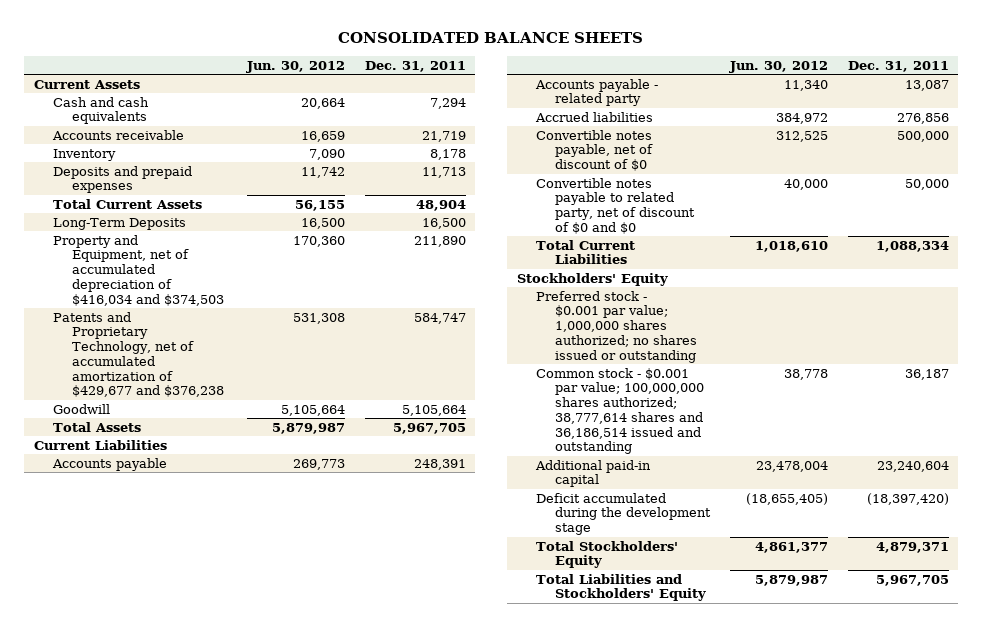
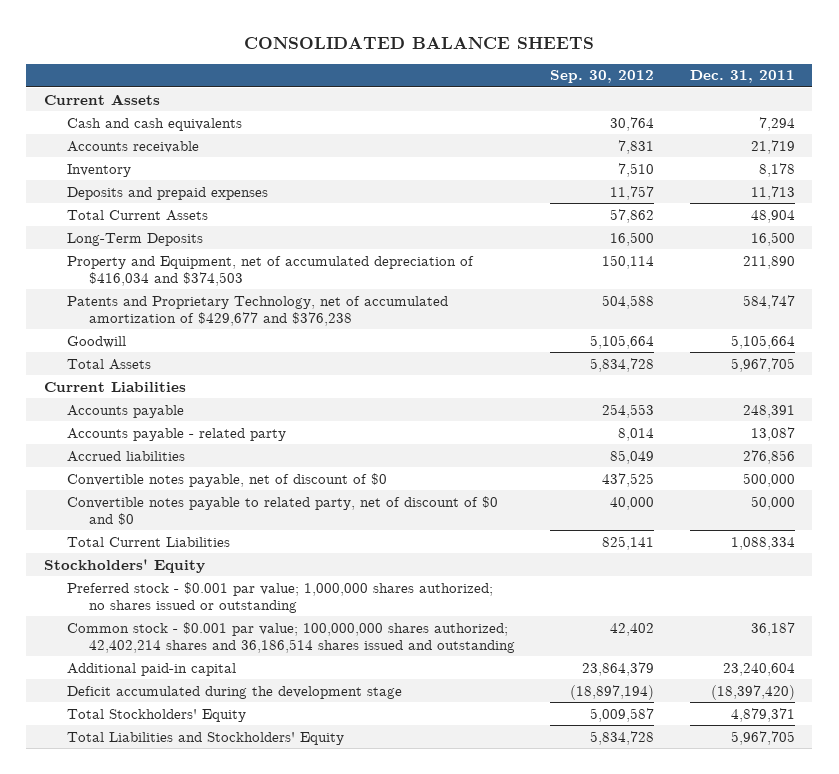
- | Jun. 30, 2012 | Dec. 31, 2011
+ | Sep. 30, 2012 | Dec. 31, 2011
- Common stock - $0.001 par value; 100,000,000 shares authorized; 38,777,614 shares and 36,186,514 issued and outstanding | 38,778 | 36,187
+ Common stock - $0.001 par value; 100,000,000 shares authorized; 42,402,214 shares and 36,186,514 shares issued and outstanding | 42,402 | 36,187

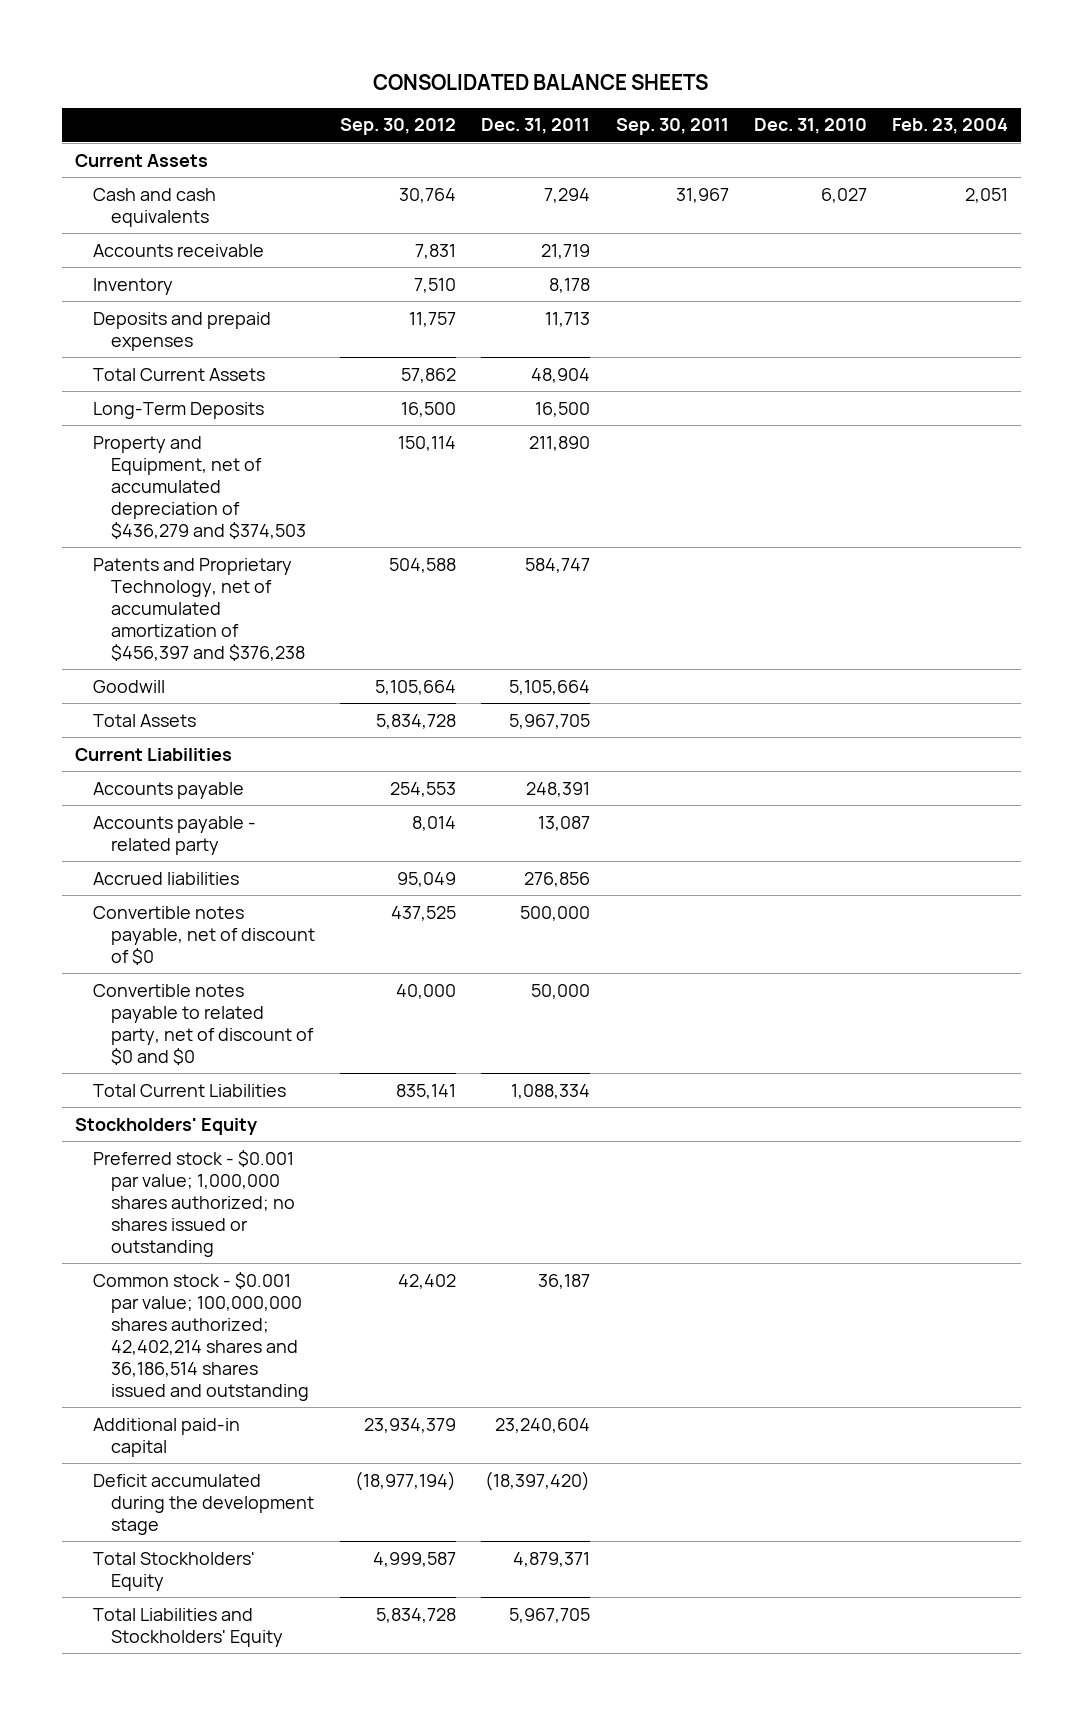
- | Sep. 30, 2012 | Dec. 31, 2011
+ | Sep. 30, 2012 | Dec. 31, 2011 | Sep. 30, 2011 | Dec. 31, 2010 | Feb. 23, 2004
- Property and Equipment, net of accumulated depreciation of $416,034 and $374,503 | 150,114 | 211,890
- Patents and Proprietary Technology, net of accumulated amortization of $429,677 and $376,238 | 504,588 | 584,747
+ Property and Equipment, net of accumulated depreciation of $436,279 and $374,503 | 150,114 | 211,890 | | |
+ Patents and Proprietary Technology, net of accumulated amortization of $456,397 and $376,238 | 504,588 | 584,747 | | |
- Accrued liabilities | 85,049 | 276,856
+ Accrued liabilities | 95,049 | 276,856 | | |
- Total Current Liabilities | 825,141 | 1,088,334
+ Total Current Liabilities | 835,141 | 1,088,334 | | |
- Additional paid-in capital | 23,864,379 | 23,240,604
- Deficit accumulated during the development stage | (18,897,194) | (18,397,420)
- Total Stockholders' Equity | 5,009,587 | 4,879,371
+ Additional paid-in capital | 23,934,379 | 23,240,604 | | |
+ Deficit accumulated during the development stage | (18,977,194) | (18,397,420) | | |
+ Total Stockholders' Equity | 4,999,587 | 4,879,371 | | |

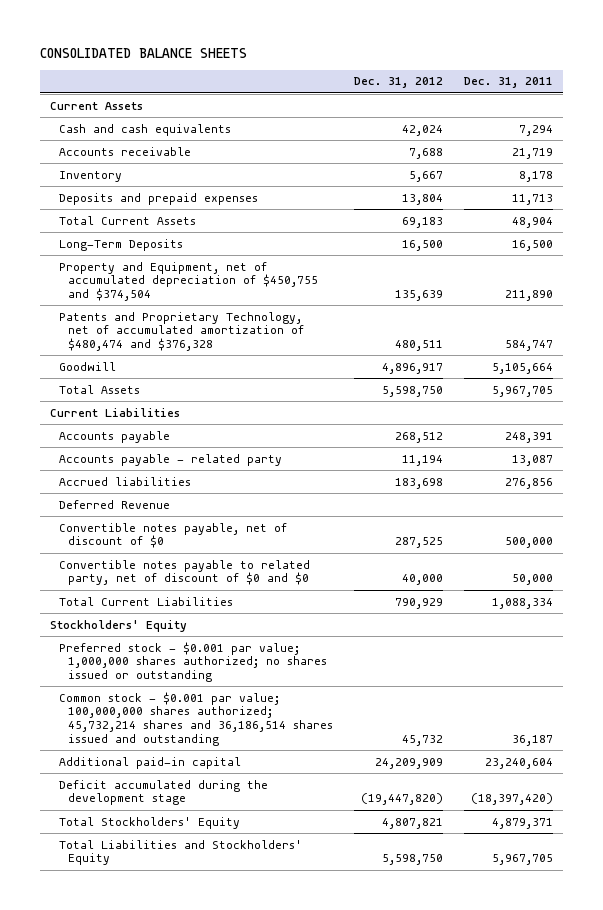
- | Sep. 30, 2012 | Dec. 31, 2011 | Sep. 30, 2011 | Dec. 31, 2010 | Feb. 23, 2004
+ | Dec. 31, 2012 | Dec. 31, 2011
- Property and Equipment, net of accumulated depreciation of $436,279 and $374,503 | 150,114 | 211,890 | | |
- Patents and Proprietary Technology, net of accumulated amortization of $456,397 and $376,238 | 504,588 | 584,747 | | |
+ Property and Equipment, net of accumulated depreciation of $450,755 and $374,504 | 135,639 | 211,890
+ Patents and Proprietary Technology, net of accumulated amortization of $480,474 and $376,328 | 480,511 | 584,747
+ Deferred Revenue
- Common stock - $0.001 par value; 100,000,000 shares authorized; 42,402,214 shares and 36,186,514 shares issued and outstanding | 42,402 | 36,187 | | |
+ Common stock - $0.001 par value; 100,000,000 shares authorized; 45,732,214 shares and 36,186,514 shares issued and outstanding | 45,732 | 36,187

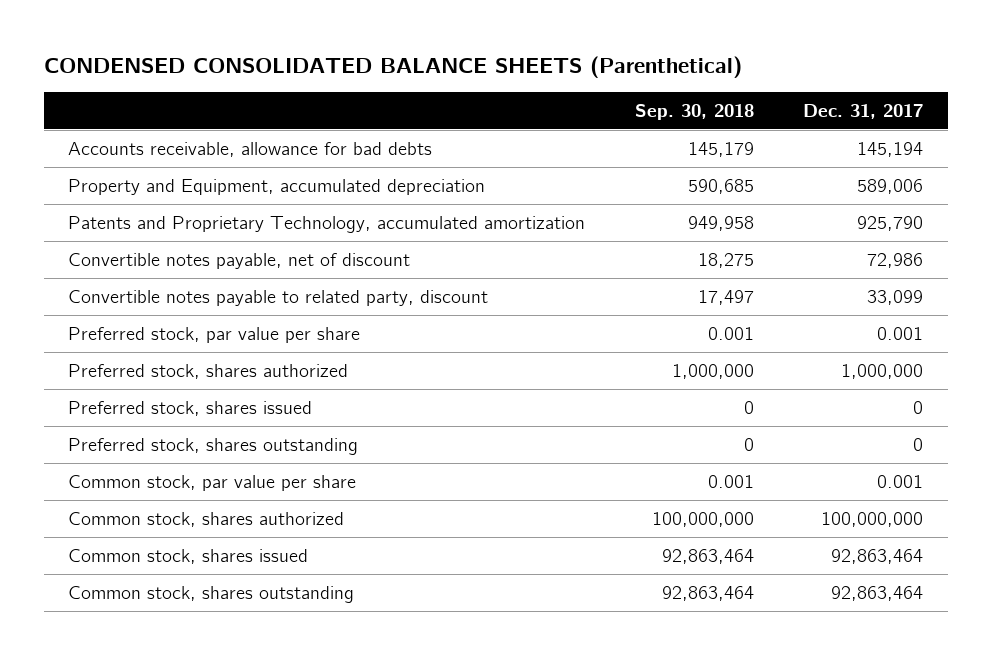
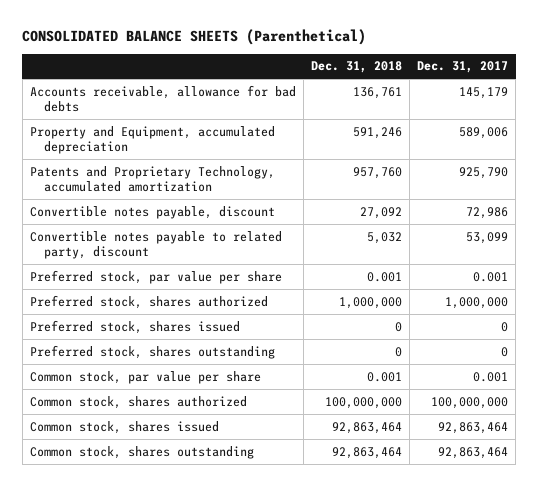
- CONDENSED CONSOLIDATED BALANCE SHEETS (Parenthetical)
+ CONSOLIDATED BALANCE SHEETS (Parenthetical)
- | Sep. 30, 2018 | Dec. 31, 2017
+ | Dec. 31, 2018 | Dec. 31, 2017
- Accounts receivable, allowance for bad debts | 145,179 | 145,194
+ Accounts receivable, allowance for bad debts | 136,761 | 145,179
- Convertible notes payable, net of discount | 18,275 | 72,986
- Convertible notes payable to related party, discount | 17,497 | 33,099
+ Convertible notes payable, discount | 27,092 | 72,986
+ Convertible notes payable to related party, discount | 5,032 | 53,099

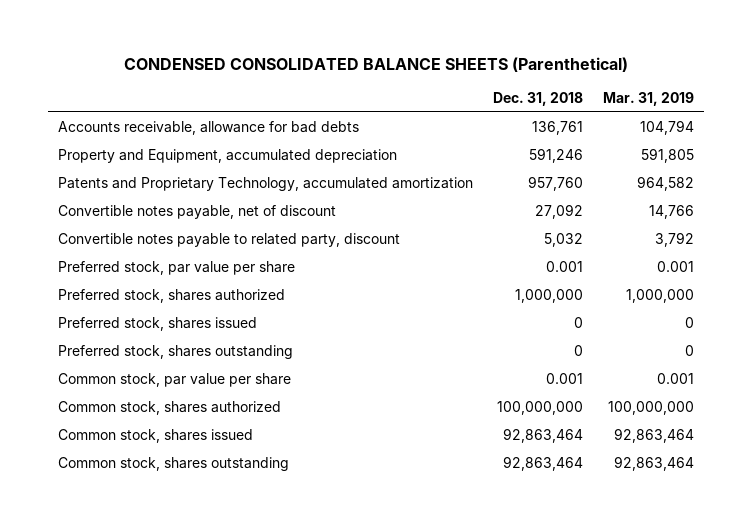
- CONSOLIDATED BALANCE SHEETS (Parenthetical)
+ CONDENSED CONSOLIDATED BALANCE SHEETS (Parenthetical)
- | Dec. 31, 2018 | Dec. 31, 2017
+ | Dec. 31, 2018 | Mar. 31, 2019
- Convertible notes payable, discount | 27,092 | 72,986
+ Convertible notes payable, net of discount | 27,092 | 14,766

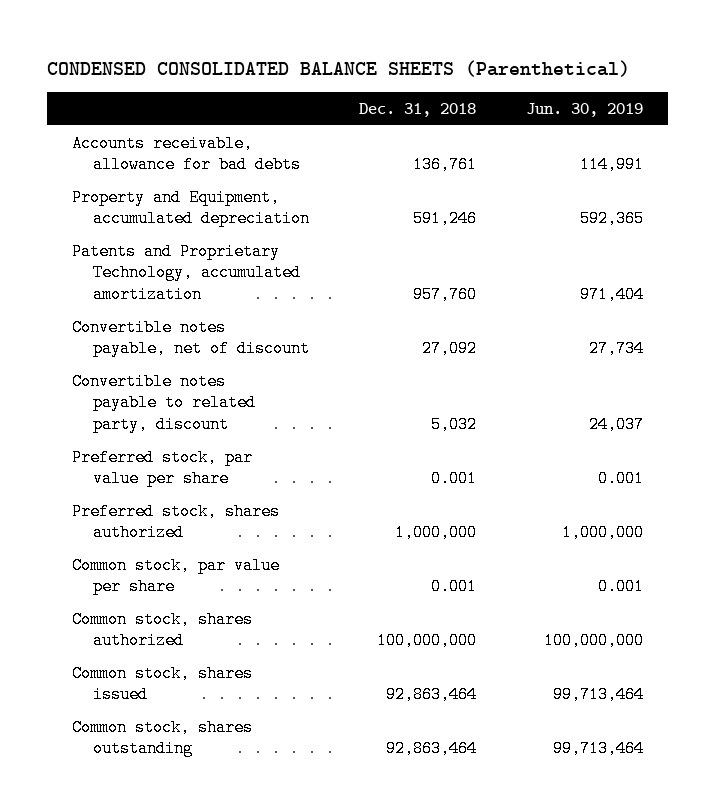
- | Dec. 31, 2018 | Mar. 31, 2019
+ | Dec. 31, 2018 | Jun. 30, 2019
- Preferred stock, shares issued | 0 | 0
- Preferred stock, shares outstanding | 0 | 0

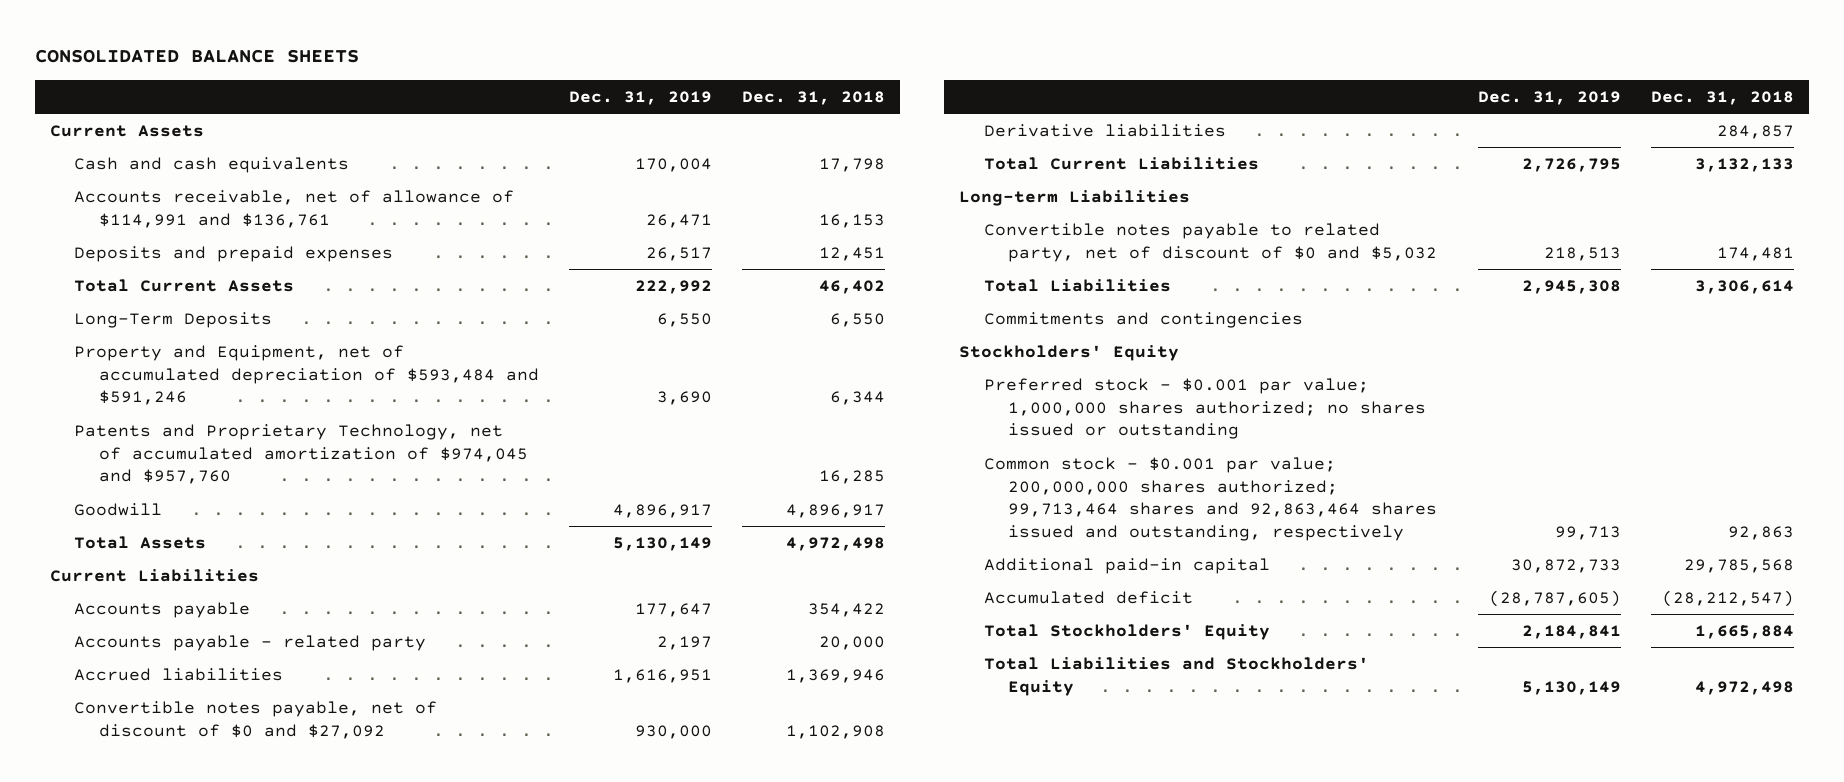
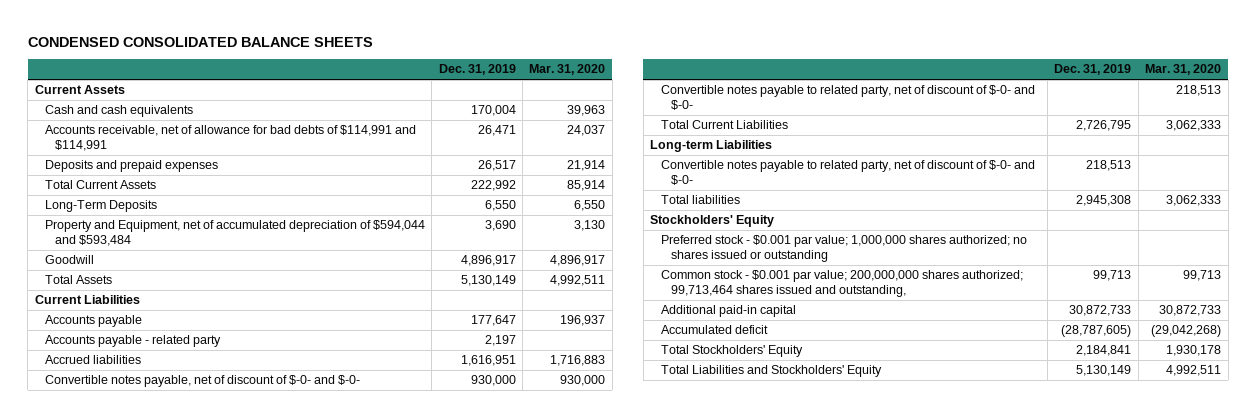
- CONSOLIDATED BALANCE SHEETS
+ CONDENSED CONSOLIDATED BALANCE SHEETS
- | Dec. 31, 2019 | Dec. 31, 2018
+ | Dec. 31, 2019 | Mar. 31, 2020
- Accounts receivable, net of allowance of $114,991 and $136,761 | 26,471 | 16,153
+ Accounts receivable, net of allowance for bad debts of $114,991 and $114,991 | 26,471 | 24,037
- Property and Equipment, net of accumulated depreciation of $593,484 and $591,246 | 3,690 | 6,344
- Patents and Proprietary Technology, net of accumulated amortization of $974,045 and $957,760 | | 16,285
+ Property and Equipment, net of accumulated depreciation of $594,044 and $593,484 | 3,690 | 3,130
- Convertible notes payable, net of discount of $0 and $27,092 | 930,000 | 1,102,908
- Derivative liabilities | | 284,857
+ Convertible notes payable, net of discount of $-0- and $-0- | 930,000 | 930,000
+ Convertible notes payable to related party, net of discount of $-0- and $-0- | | 218,513
- Convertible notes payable to related party, net of discount of $0 and $5,032 | 218,513 | 174,481
- Total Liabilities | 2,945,308 | 3,306,614
- Commitments and contingencies
+ Convertible notes payable to related party, net of discount of $-0- and $-0- | 218,513 |
+ Total liabilities | 2,945,308 | 3,062,333
- Common stock - $0.001 par value; 200,000,000 shares authorized; 99,713,464 shares and 92,863,464 shares issued and outstanding, respectively | 99,713 | 92,863
+ Common stock - $0.001 par value; 200,000,000 shares authorized; 99,713,464 shares issued and outstanding, | 99,713 | 99,713

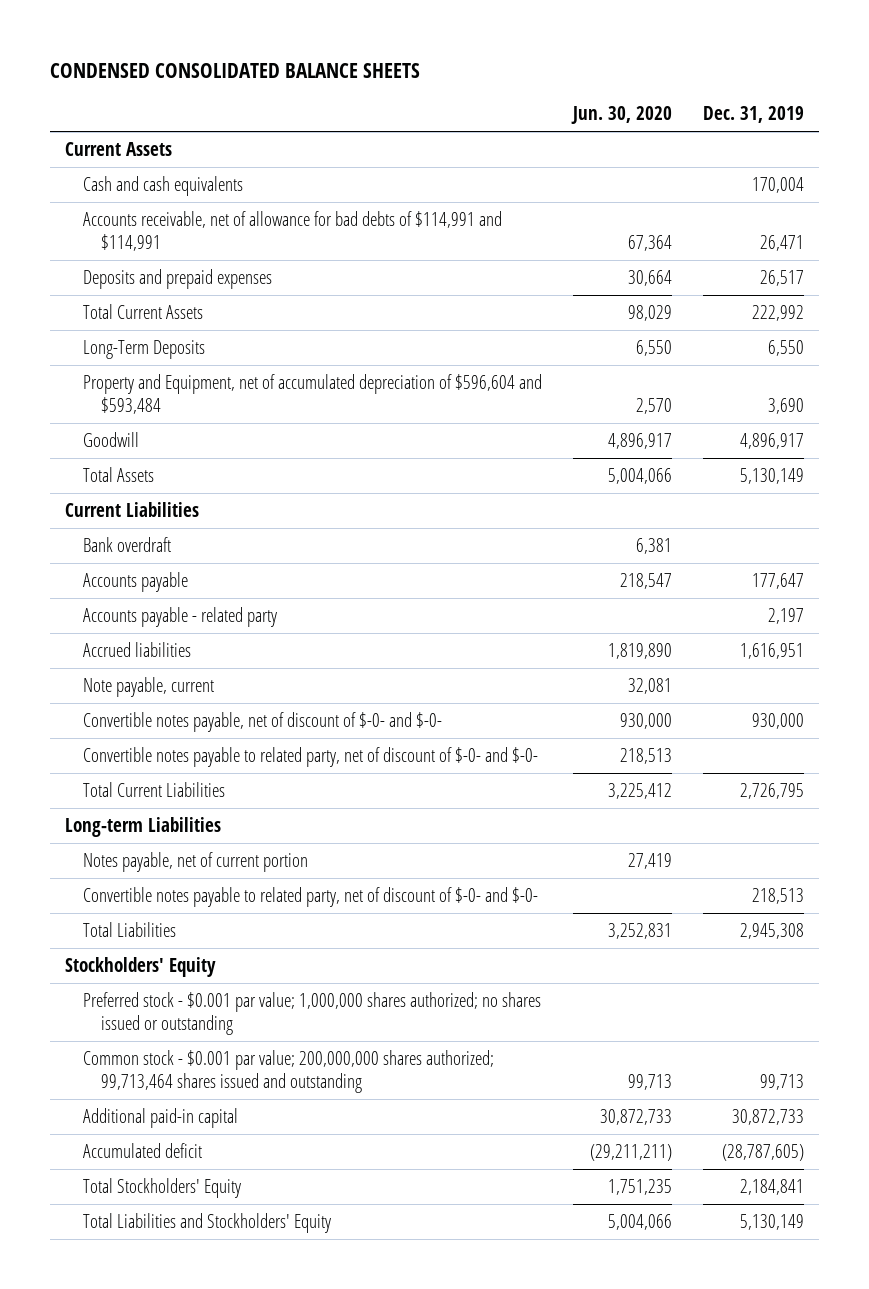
- | Dec. 31, 2019 | Mar. 31, 2020
+ | Jun. 30, 2020 | Dec. 31, 2019
- Property and Equipment, net of accumulated depreciation of $594,044 and $593,484 | 3,690 | 3,130
+ Property and Equipment, net of accumulated depreciation of $596,604 and $593,484 | 2,570 | 3,690
+ Bank overdraft | 6,381 |
+ Note payable, current | 32,081 |
+ Notes payable, net of current portion | 27,419 |
- Total liabilities | 2,945,308 | 3,062,333
+ Total Liabilities | 3,252,831 | 2,945,308
- Common stock - $0.001 par value; 200,000,000 shares authorized; 99,713,464 shares issued and outstanding, | 99,713 | 99,713
+ Common stock - $0.001 par value; 200,000,000 shares authorized; 99,713,464 shares issued and outstanding | 99,713 | 99,713

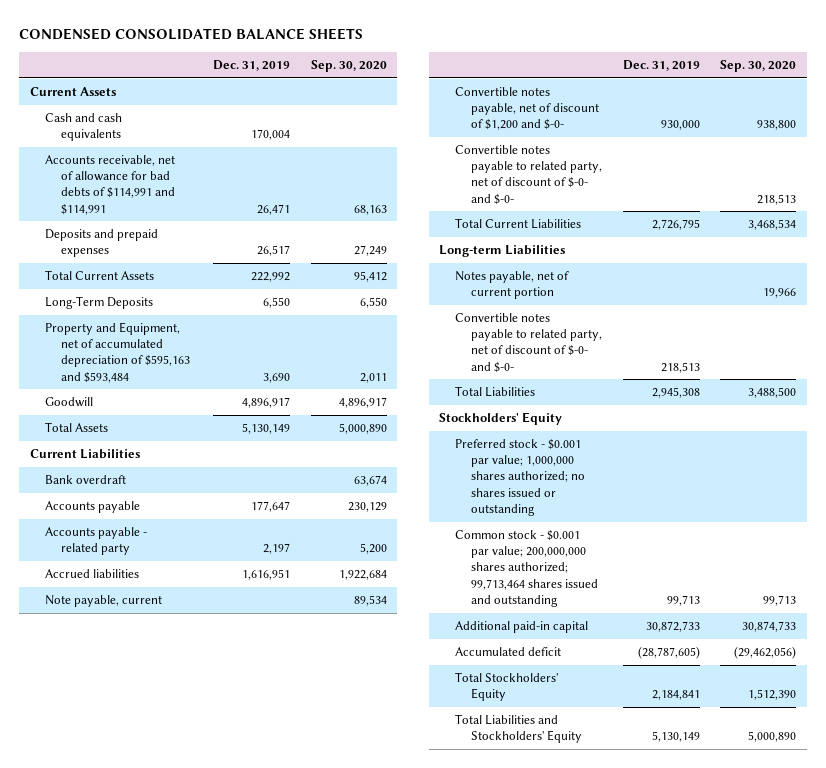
- | Jun. 30, 2020 | Dec. 31, 2019
+ | Dec. 31, 2019 | Sep. 30, 2020
- Property and Equipment, net of accumulated depreciation of $596,604 and $593,484 | 2,570 | 3,690
+ Property and Equipment, net of accumulated depreciation of $595,163 and $593,484 | 3,690 | 2,011
- Convertible notes payable, net of discount of $-0- and $-0- | 930,000 | 930,000
+ Convertible notes payable, net of discount of $1,200 and $-0- | 930,000 | 938,800

